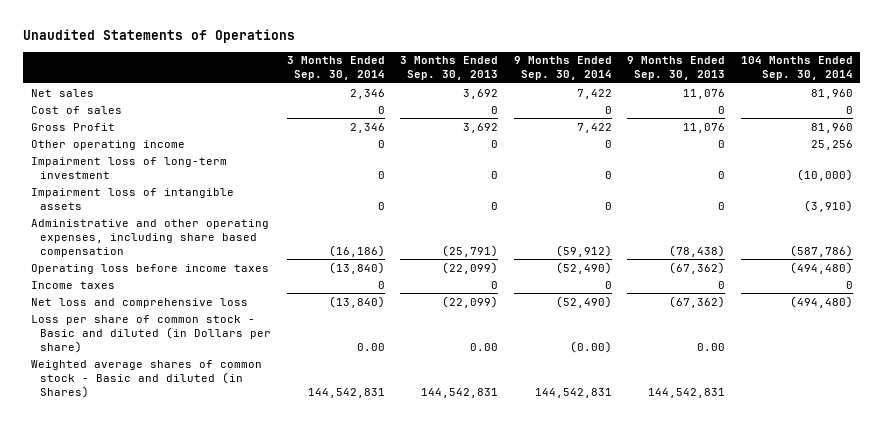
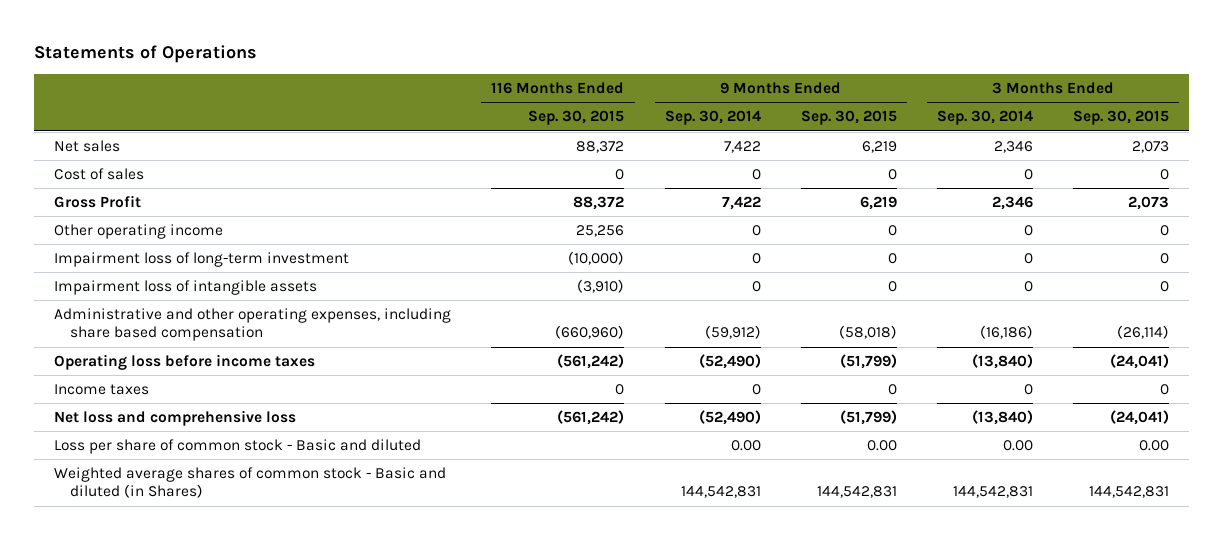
- Unaudited Statements of Operations
+ Statements of Operations
- | 3 Months Ended Sep. 30, 2014 | 3 Months Ended Sep. 30, 2013 | 9 Months Ended Sep. 30, 2014 | 9 Months Ended Sep. 30, 2013 | 104 Months Ended Sep. 30, 2014
+ | 116 Months Ended Sep. 30, 2015 | 9 Months Ended Sep. 30, 2014 | 9 Months Ended Sep. 30, 2015 | 3 Months Ended Sep. 30, 2014 | 3 Months Ended Sep. 30, 2015
- Loss per share of common stock - Basic and diluted (in Dollars per share) | 0.00 | 0.00 | (0.00) | 0.00 |
+ Loss per share of common stock - Basic and diluted | | 0.00 | 0.00 | 0.00 | 0.00

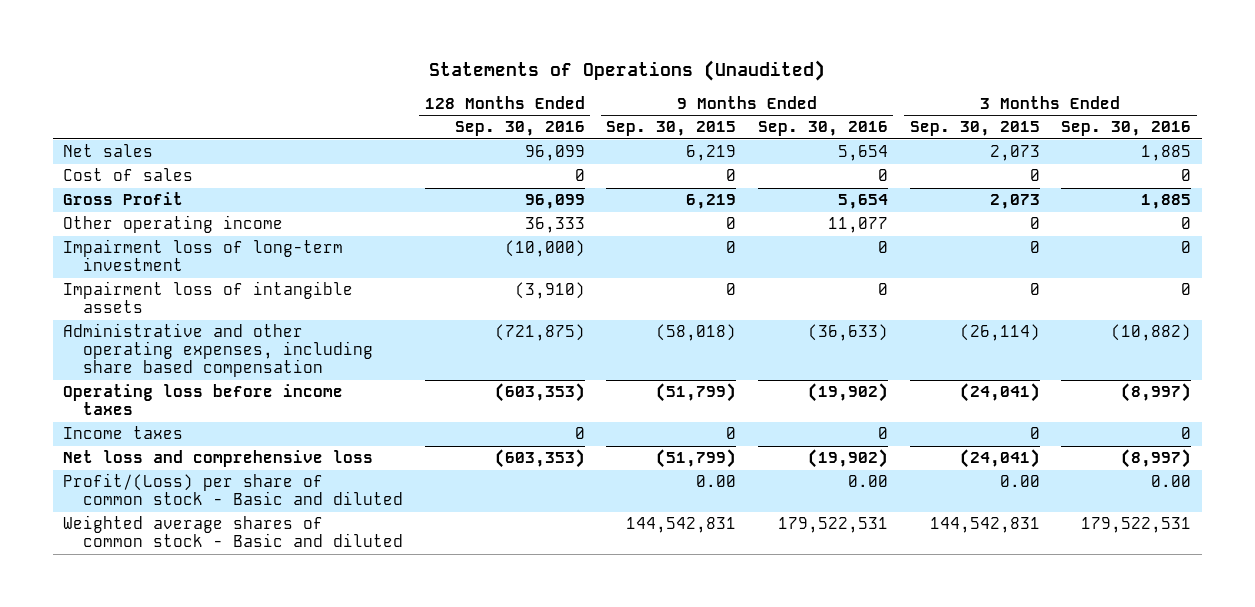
- Statements of Operations
+ Statements of Operations (Unaudited)
- | 116 Months Ended Sep. 30, 2015 | 9 Months Ended Sep. 30, 2014 | 9 Months Ended Sep. 30, 2015 | 3 Months Ended Sep. 30, 2014 | 3 Months Ended Sep. 30, 2015
+ | 128 Months Ended Sep. 30, 2016 | 9 Months Ended Sep. 30, 2015 | 9 Months Ended Sep. 30, 2016 | 3 Months Ended Sep. 30, 2015 | 3 Months Ended Sep. 30, 2016
- Loss per share of common stock - Basic and diluted | | 0.00 | 0.00 | 0.00 | 0.00
- Weighted average shares of common stock - Basic and diluted (in Shares) | | 144,542,831 | 144,542,831 | 144,542,831 | 144,542,831
+ Profit/(Loss) per share of common stock - Basic and diluted | | 0.00 | 0.00 | 0.00 | 0.00
+ Weighted average shares of common stock - Basic and diluted | | 144,542,831 | 179,522,531 | 144,542,831 | 179,522,531

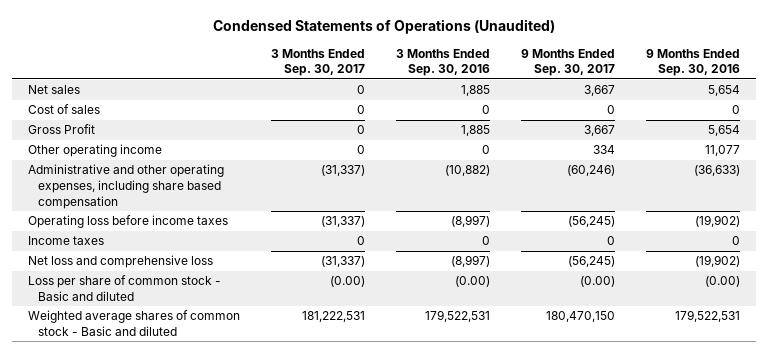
- Statements of Operations (Unaudited)
+ Condensed Statements of Operations (Unaudited)
- | 128 Months Ended Sep. 30, 2016 | 9 Months Ended Sep. 30, 2015 | 9 Months Ended Sep. 30, 2016 | 3 Months Ended Sep. 30, 2015 | 3 Months Ended Sep. 30, 2016
+ | 3 Months Ended Sep. 30, 2017 | 3 Months Ended Sep. 30, 2016 | 9 Months Ended Sep. 30, 2017 | 9 Months Ended Sep. 30, 2016
- Impairment loss of long-term investment | (10,000) | 0 | 0 | 0 | 0
- Impairment loss of intangible assets | (3,910) | 0 | 0 | 0 | 0
- Profit/(Loss) per share of common stock - Basic and diluted | | 0.00 | 0.00 | 0.00 | 0.00
+ Loss per share of common stock - Basic and diluted | (0.00) | (0.00) | (0.00) | (0.00)

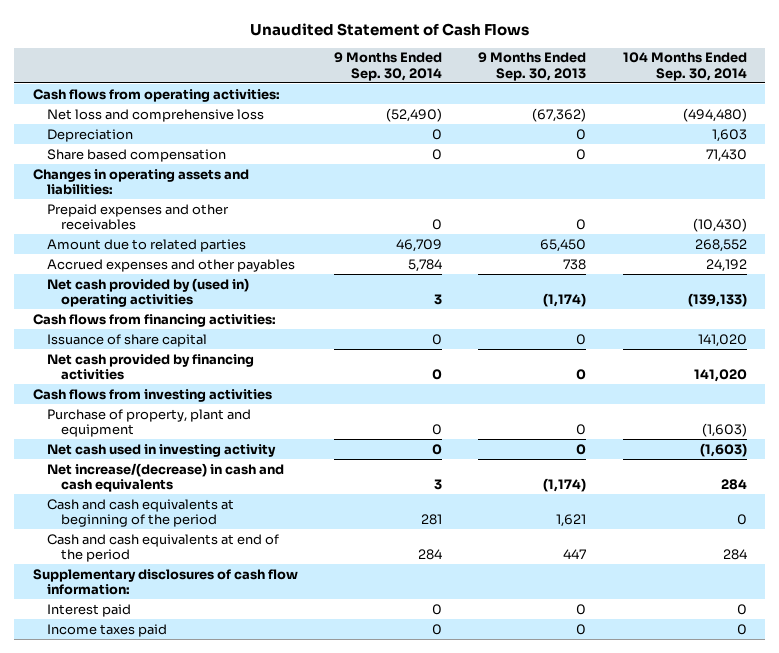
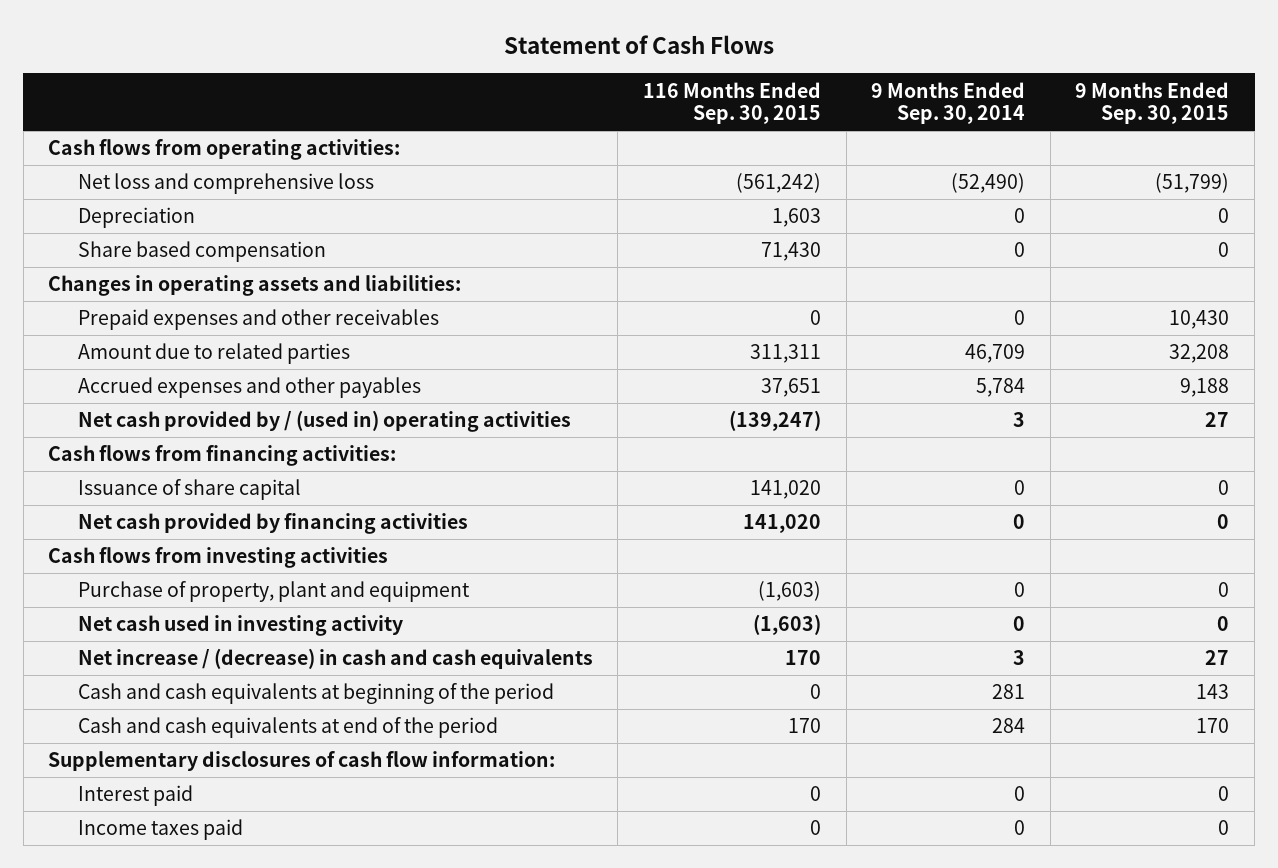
- Unaudited Statement of Cash Flows
+ Statement of Cash Flows
- | 9 Months Ended Sep. 30, 2014 | 9 Months Ended Sep. 30, 2013 | 104 Months Ended Sep. 30, 2014
+ | 116 Months Ended Sep. 30, 2015 | 9 Months Ended Sep. 30, 2014 | 9 Months Ended Sep. 30, 2015
- Net cash provided by (used in) operating activities | 3 | (1,174) | (139,133)
+ Net cash provided by / (used in) operating activities | (139,247) | 3 | 27
- Net increase/(decrease) in cash and cash equivalents | 3 | (1,174) | 284
+ Net increase / (decrease) in cash and cash equivalents | 170 | 3 | 27

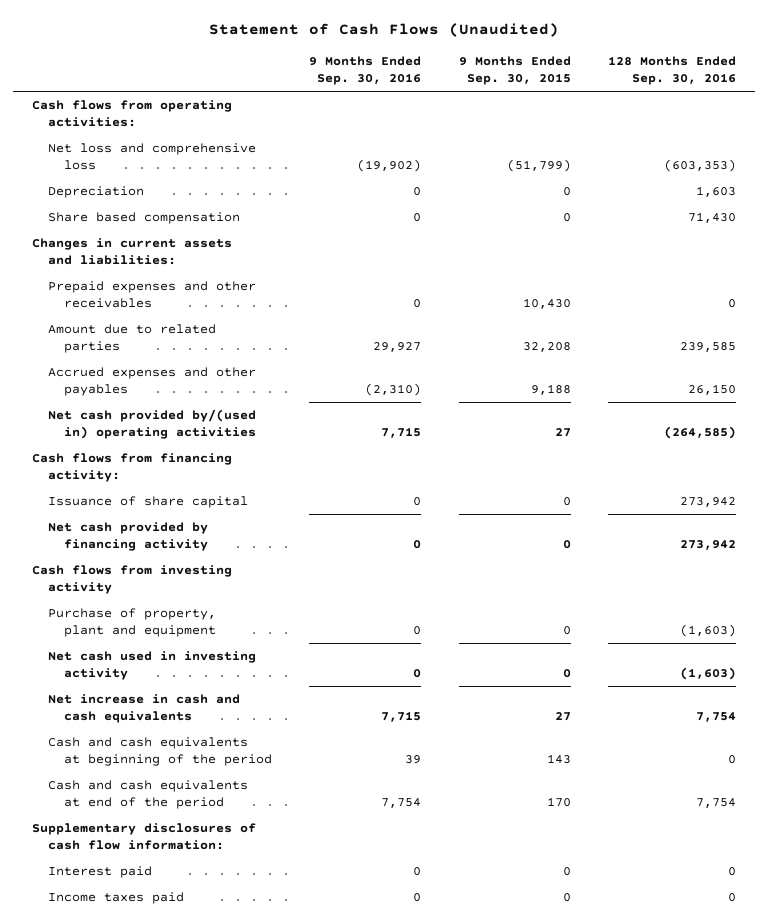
- Statement of Cash Flows
+ Statement of Cash Flows (Unaudited)
- | 116 Months Ended Sep. 30, 2015 | 9 Months Ended Sep. 30, 2014 | 9 Months Ended Sep. 30, 2015
+ | 9 Months Ended Sep. 30, 2016 | 9 Months Ended Sep. 30, 2015 | 128 Months Ended Sep. 30, 2016
- Changes in operating assets and liabilities:
+ Changes in current assets and liabilities:
- Net cash provided by / (used in) operating activities | (139,247) | 3 | 27
- Cash flows from financing activities:
+ Net cash provided by/(used in) operating activities | 7,715 | 27 | (264,585)
+ Cash flows from financing activity:
- Net cash provided by financing activities | 141,020 | 0 | 0
- Cash flows from investing activities
+ Net cash provided by financing activity | 0 | 0 | 273,942
+ Cash flows from investing activity
- Net increase / (decrease) in cash and cash equivalents | 170 | 3 | 27
+ Net increase in cash and cash equivalents | 7,715 | 27 | 7,754

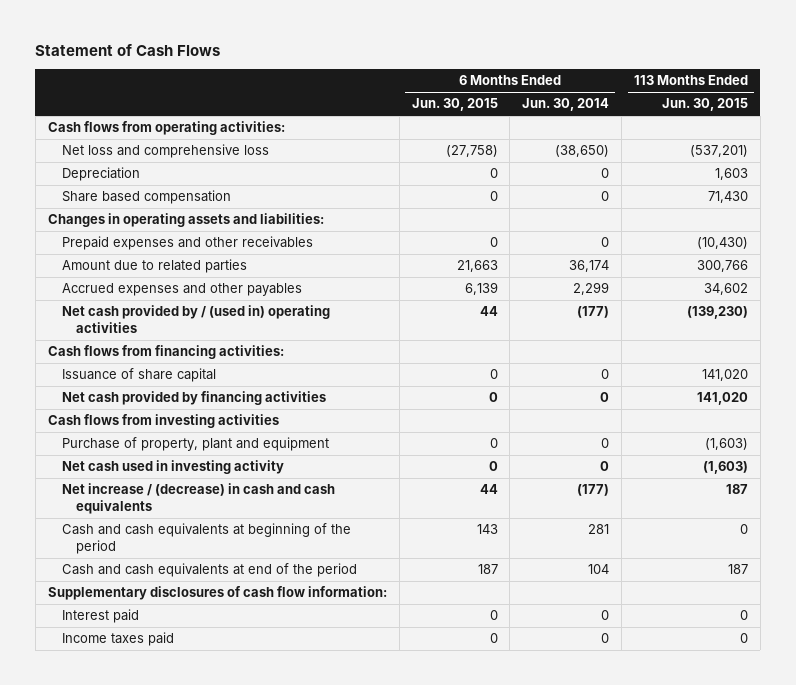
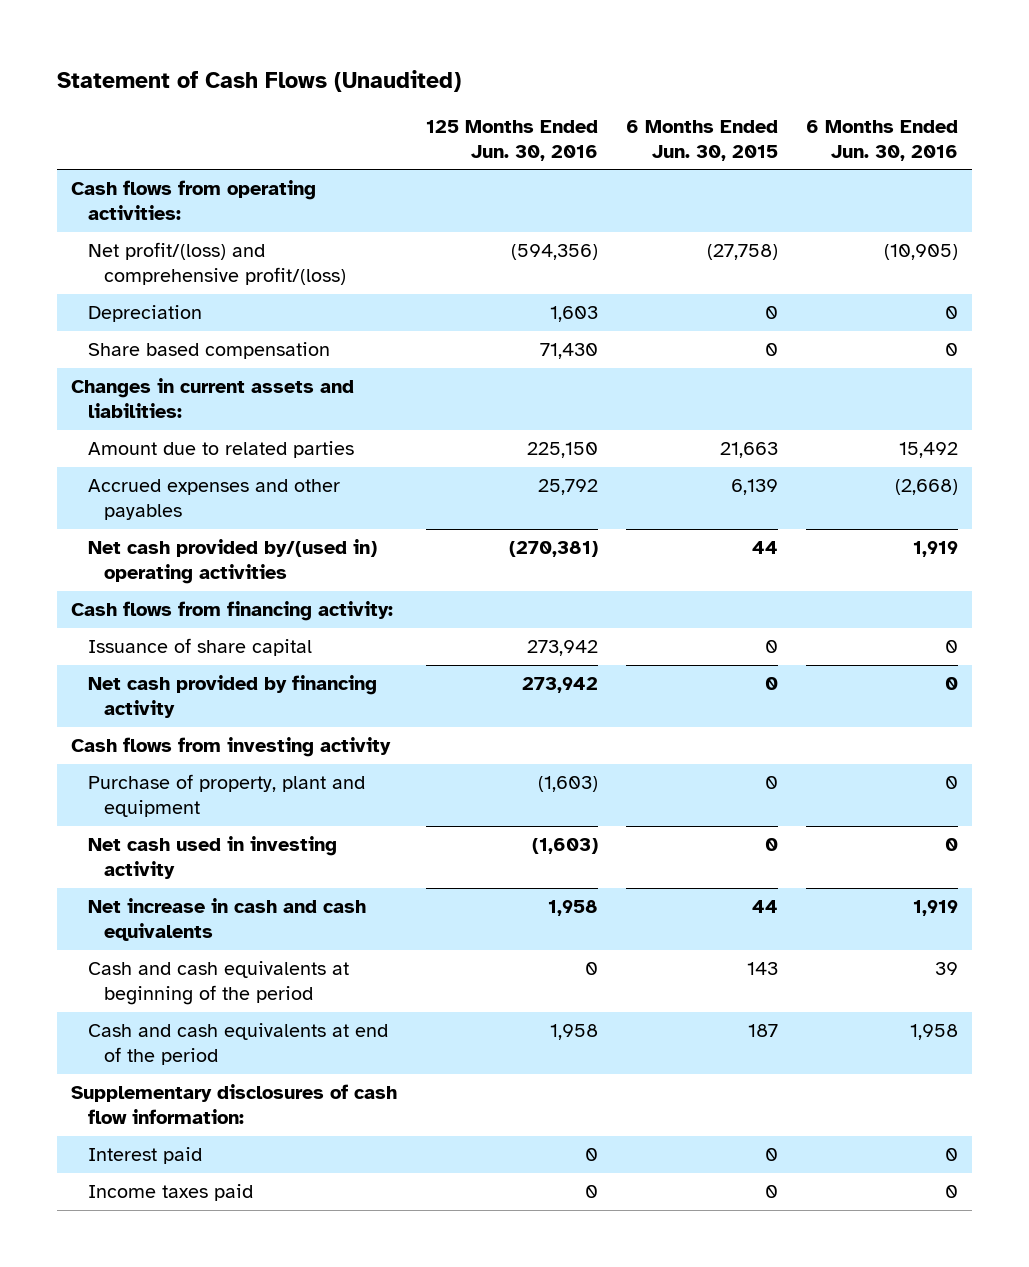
- Statement of Cash Flows
+ Statement of Cash Flows (Unaudited)
- | 6 Months Ended Jun. 30, 2015 | 6 Months Ended Jun. 30, 2014 | 113 Months Ended Jun. 30, 2015
+ | 125 Months Ended Jun. 30, 2016 | 6 Months Ended Jun. 30, 2015 | 6 Months Ended Jun. 30, 2016
- Net loss and comprehensive loss | (27,758) | (38,650) | (537,201)
+ Net profit/(loss) and comprehensive profit/(loss) | (594,356) | (27,758) | (10,905)
- Changes in operating assets and liabilities:
- Prepaid expenses and other receivables | 0 | 0 | (10,430)
+ Changes in current assets and liabilities:
- Net cash provided by / (used in) operating activities | 44 | (177) | (139,230)
- Cash flows from financing activities:
+ Net cash provided by/(used in) operating activities | (270,381) | 44 | 1,919
+ Cash flows from financing activity:
- Net cash provided by financing activities | 0 | 0 | 141,020
- Cash flows from investing activities
+ Net cash provided by financing activity | 273,942 | 0 | 0
+ Cash flows from investing activity
- Net increase / (decrease) in cash and cash equivalents | 44 | (177) | 187
+ Net increase in cash and cash equivalents | 1,958 | 44 | 1,919

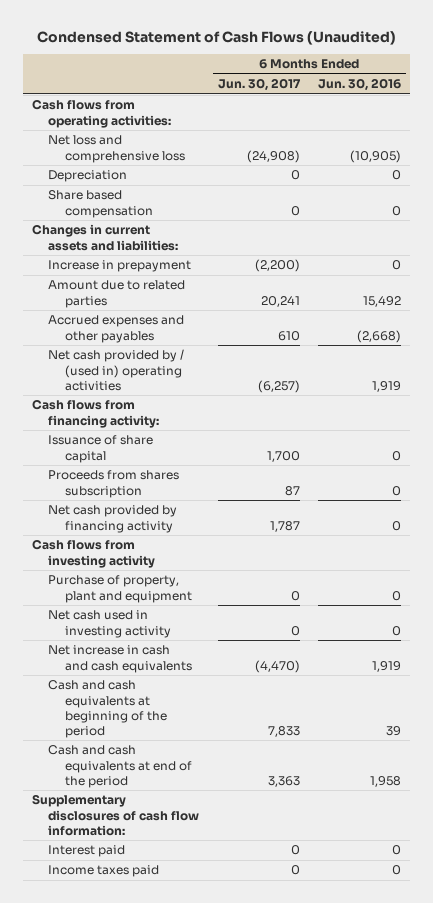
- Statement of Cash Flows (Unaudited)
+ Condensed Statement of Cash Flows (Unaudited)
- | 125 Months Ended Jun. 30, 2016 | 6 Months Ended Jun. 30, 2015 | 6 Months Ended Jun. 30, 2016
+ | 6 Months Ended Jun. 30, 2017 | 6 Months Ended Jun. 30, 2016
- Net profit/(loss) and comprehensive profit/(loss) | (594,356) | (27,758) | (10,905)
+ Net loss and comprehensive loss | (24,908) | (10,905)
+ Increase in prepayment | (2,200) | 0
- Net cash provided by/(used in) operating activities | (270,381) | 44 | 1,919
+ Net cash provided by / (used in) operating activities | (6,257) | 1,919
+ Proceeds from shares subscription | 87 | 0

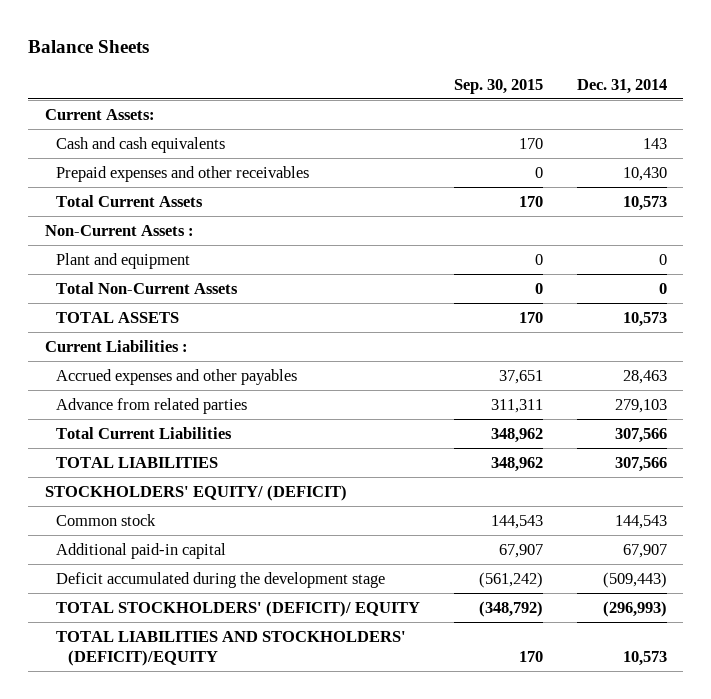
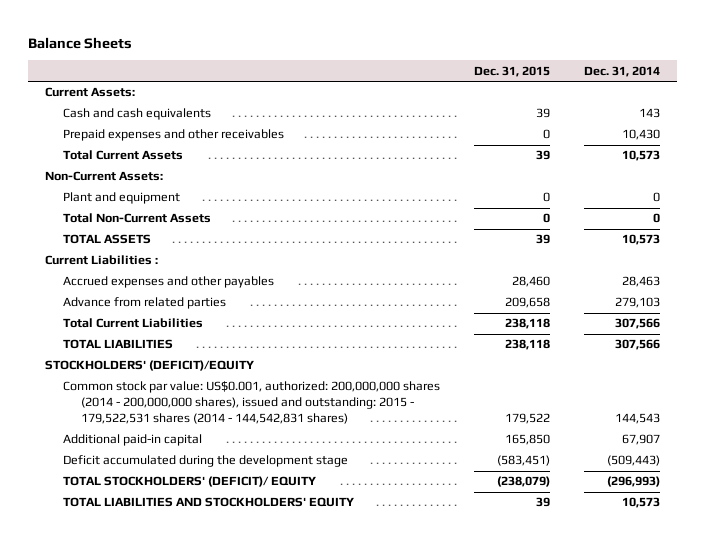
- | Sep. 30, 2015 | Dec. 31, 2014
+ | Dec. 31, 2015 | Dec. 31, 2014
- Non-Current Assets :
+ Non-Current Assets:
- STOCKHOLDERS' EQUITY/ (DEFICIT)
- Common stock | 144,543 | 144,543
+ STOCKHOLDERS' (DEFICIT)/EQUITY
+ Common stock par value: US$0.001, authorized: 200,000,000 shares (2014 - 200,000,000 shares), issued and outstanding: 2015 - 179,522,531 shares (2014 - 144,542,831 shares) | 179,522 | 144,543
- TOTAL LIABILITIES AND STOCKHOLDERS' (DEFICIT)/EQUITY | 170 | 10,573
+ TOTAL LIABILITIES AND STOCKHOLDERS' EQUITY | 39 | 10,573

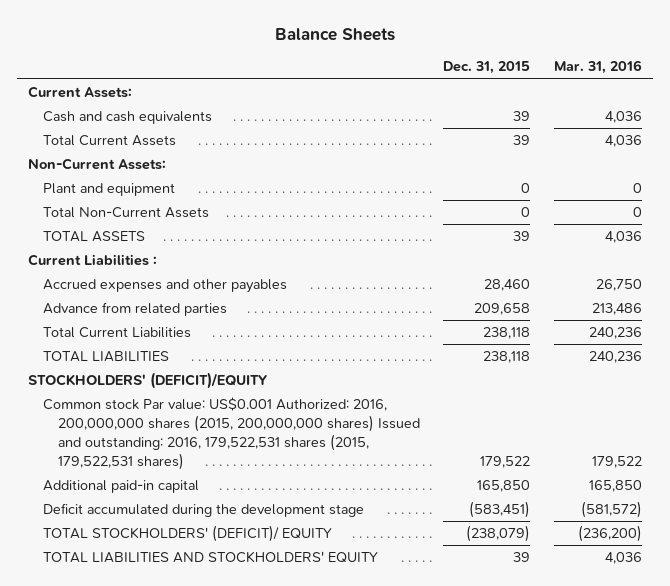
- | Dec. 31, 2015 | Dec. 31, 2014
+ | Dec. 31, 2015 | Mar. 31, 2016
- Prepaid expenses and other receivables | 0 | 10,430
- Common stock par value: US$0.001, authorized: 200,000,000 shares (2014 - 200,000,000 shares), issued and outstanding: 2015 - 179,522,531 shares (2014 - 144,542,831 shares) | 179,522 | 144,543
+ Common stock Par value: US$0.001 Authorized: 2016, 200,000,000 shares (2015, 200,000,000 shares) Issued and outstanding: 2016, 179,522,531 shares (2015, 179,522,531 shares) | 179,522 | 179,522

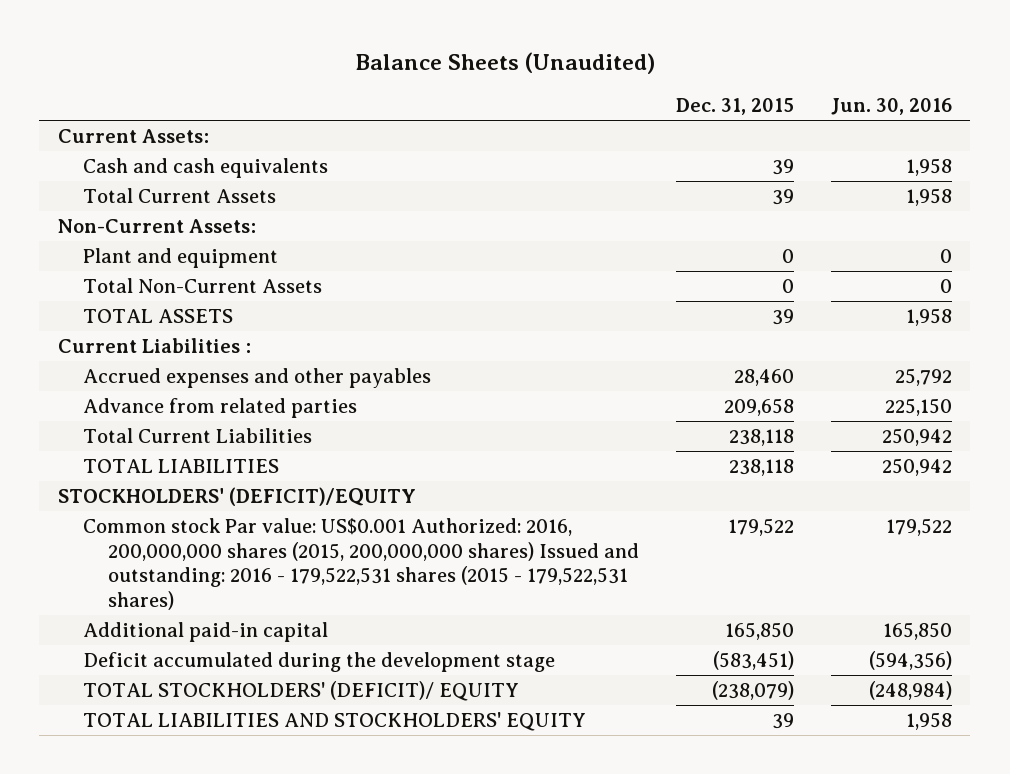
- Balance Sheets
+ Balance Sheets (Unaudited)
- | Dec. 31, 2015 | Mar. 31, 2016
+ | Dec. 31, 2015 | Jun. 30, 2016
- Common stock Par value: US$0.001 Authorized: 2016, 200,000,000 shares (2015, 200,000,000 shares) Issued and outstanding: 2016, 179,522,531 shares (2015, 179,522,531 shares) | 179,522 | 179,522
+ Common stock Par value: US$0.001 Authorized: 2016, 200,000,000 shares (2015, 200,000,000 shares) Issued and outstanding: 2016 - 179,522,531 shares (2015 - 179,522,531 shares) | 179,522 | 179,522

